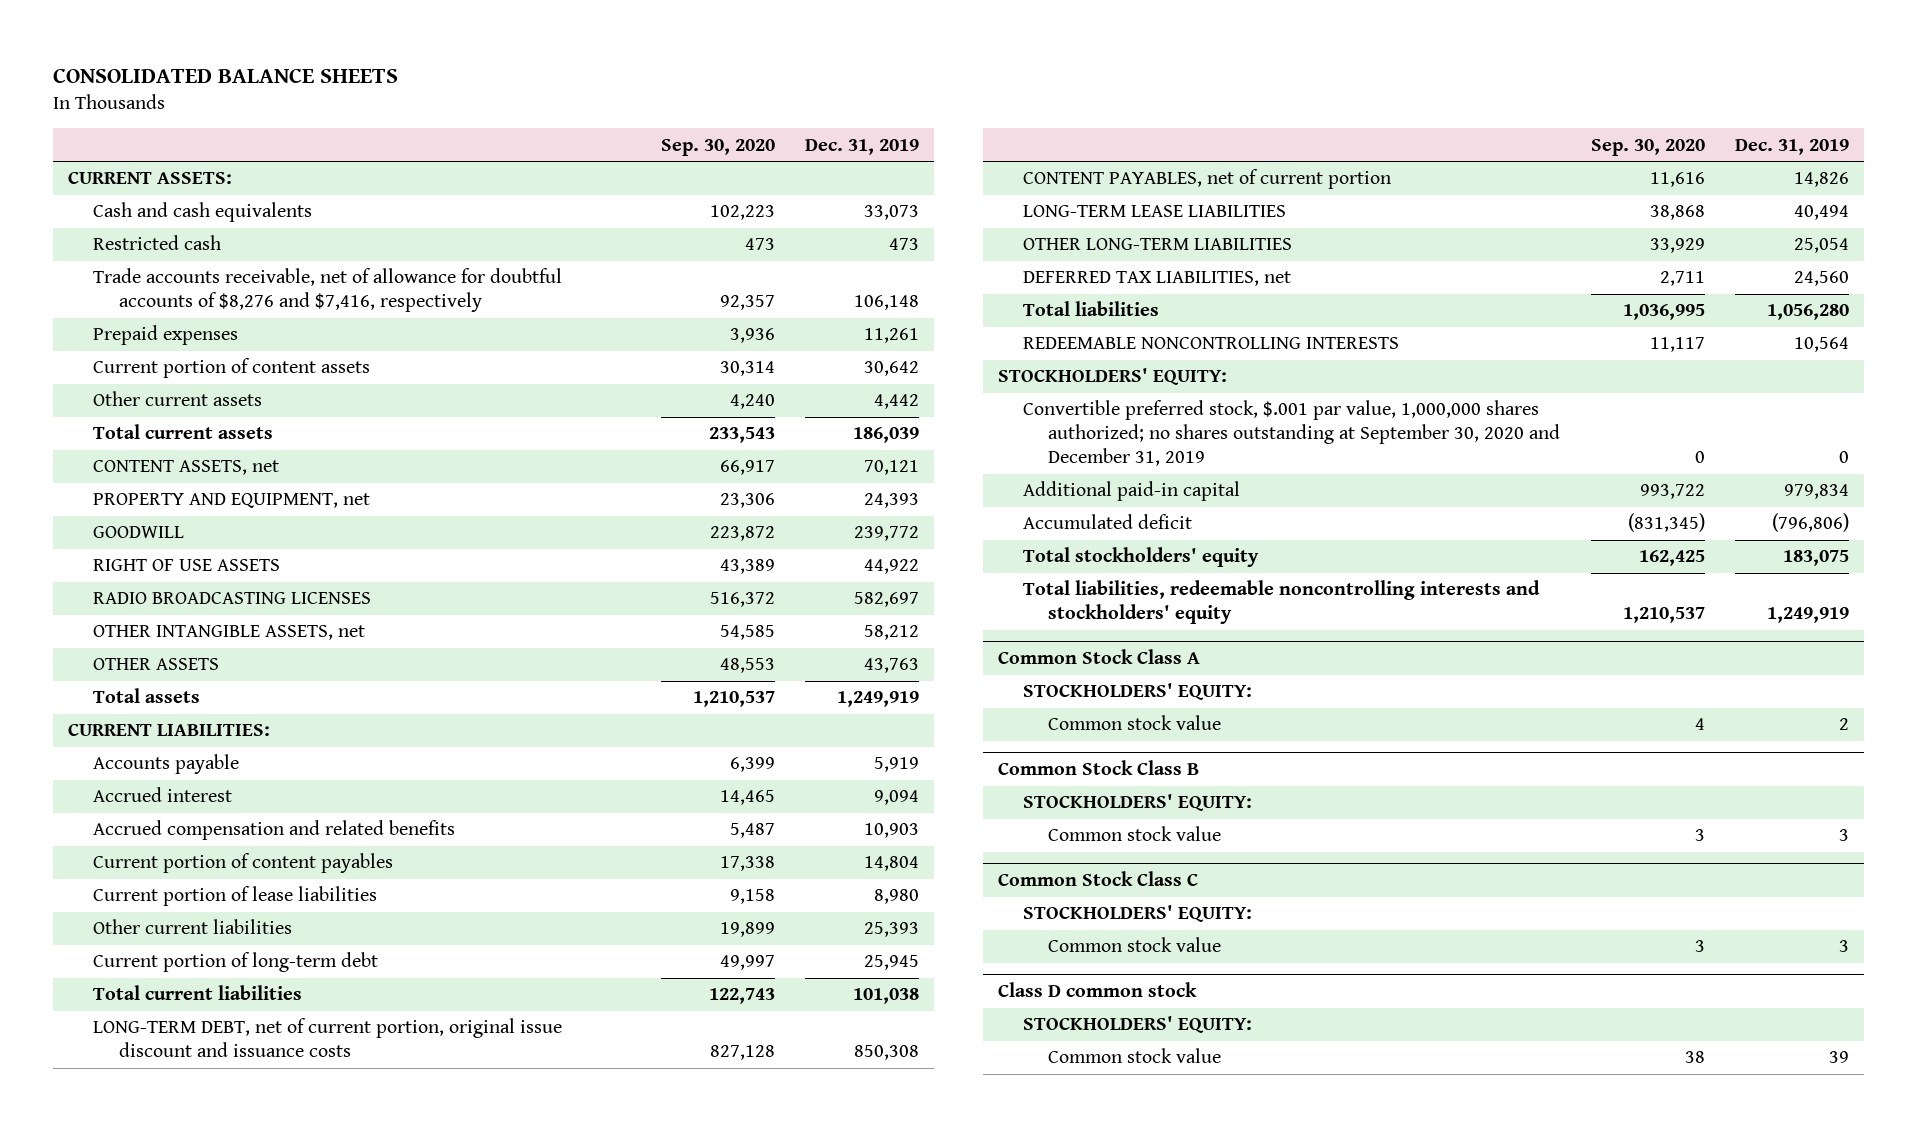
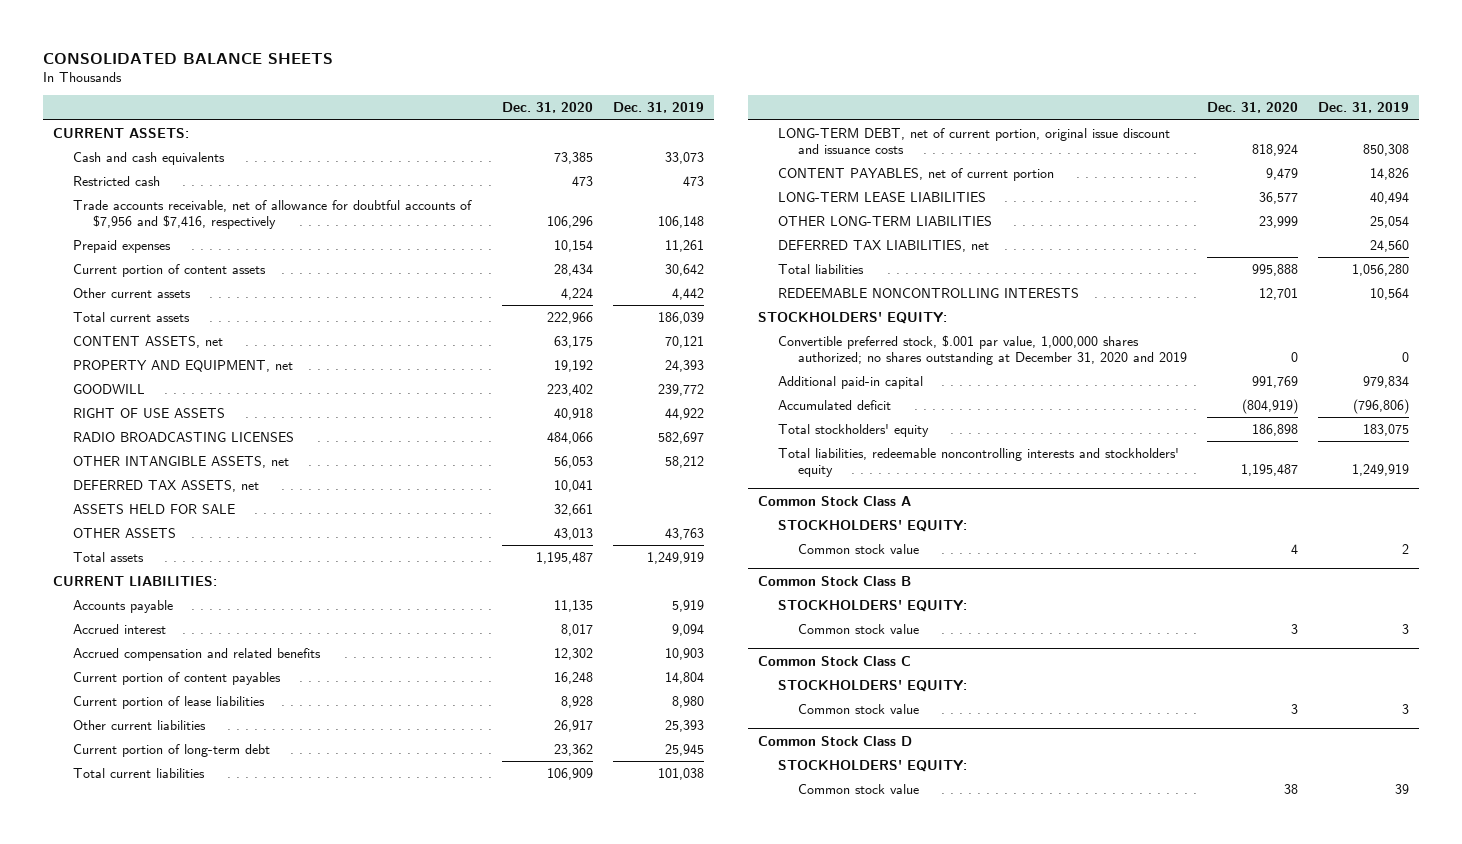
- | Sep. 30, 2020 | Dec. 31, 2019
+ | Dec. 31, 2020 | Dec. 31, 2019
- Trade accounts receivable, net of allowance for doubtful accounts of $8,276 and $7,416, respectively | 92,357 | 106,148
+ Trade accounts receivable, net of allowance for doubtful accounts of $7,956 and $7,416, respectively | 106,296 | 106,148
+ DEFERRED TAX ASSETS, net | 10,041 |
+ ASSETS HELD FOR SALE | 32,661 |
- Convertible preferred stock, $.001 par value, 1,000,000 shares authorized; no shares outstanding at September 30, 2020 and December 31, 2019 | 0 | 0
+ Convertible preferred stock, $.001 par value, 1,000,000 shares authorized; no shares outstanding at December 31, 2020 and 2019 | 0 | 0
- Class D common stock
+ Common Stock Class D

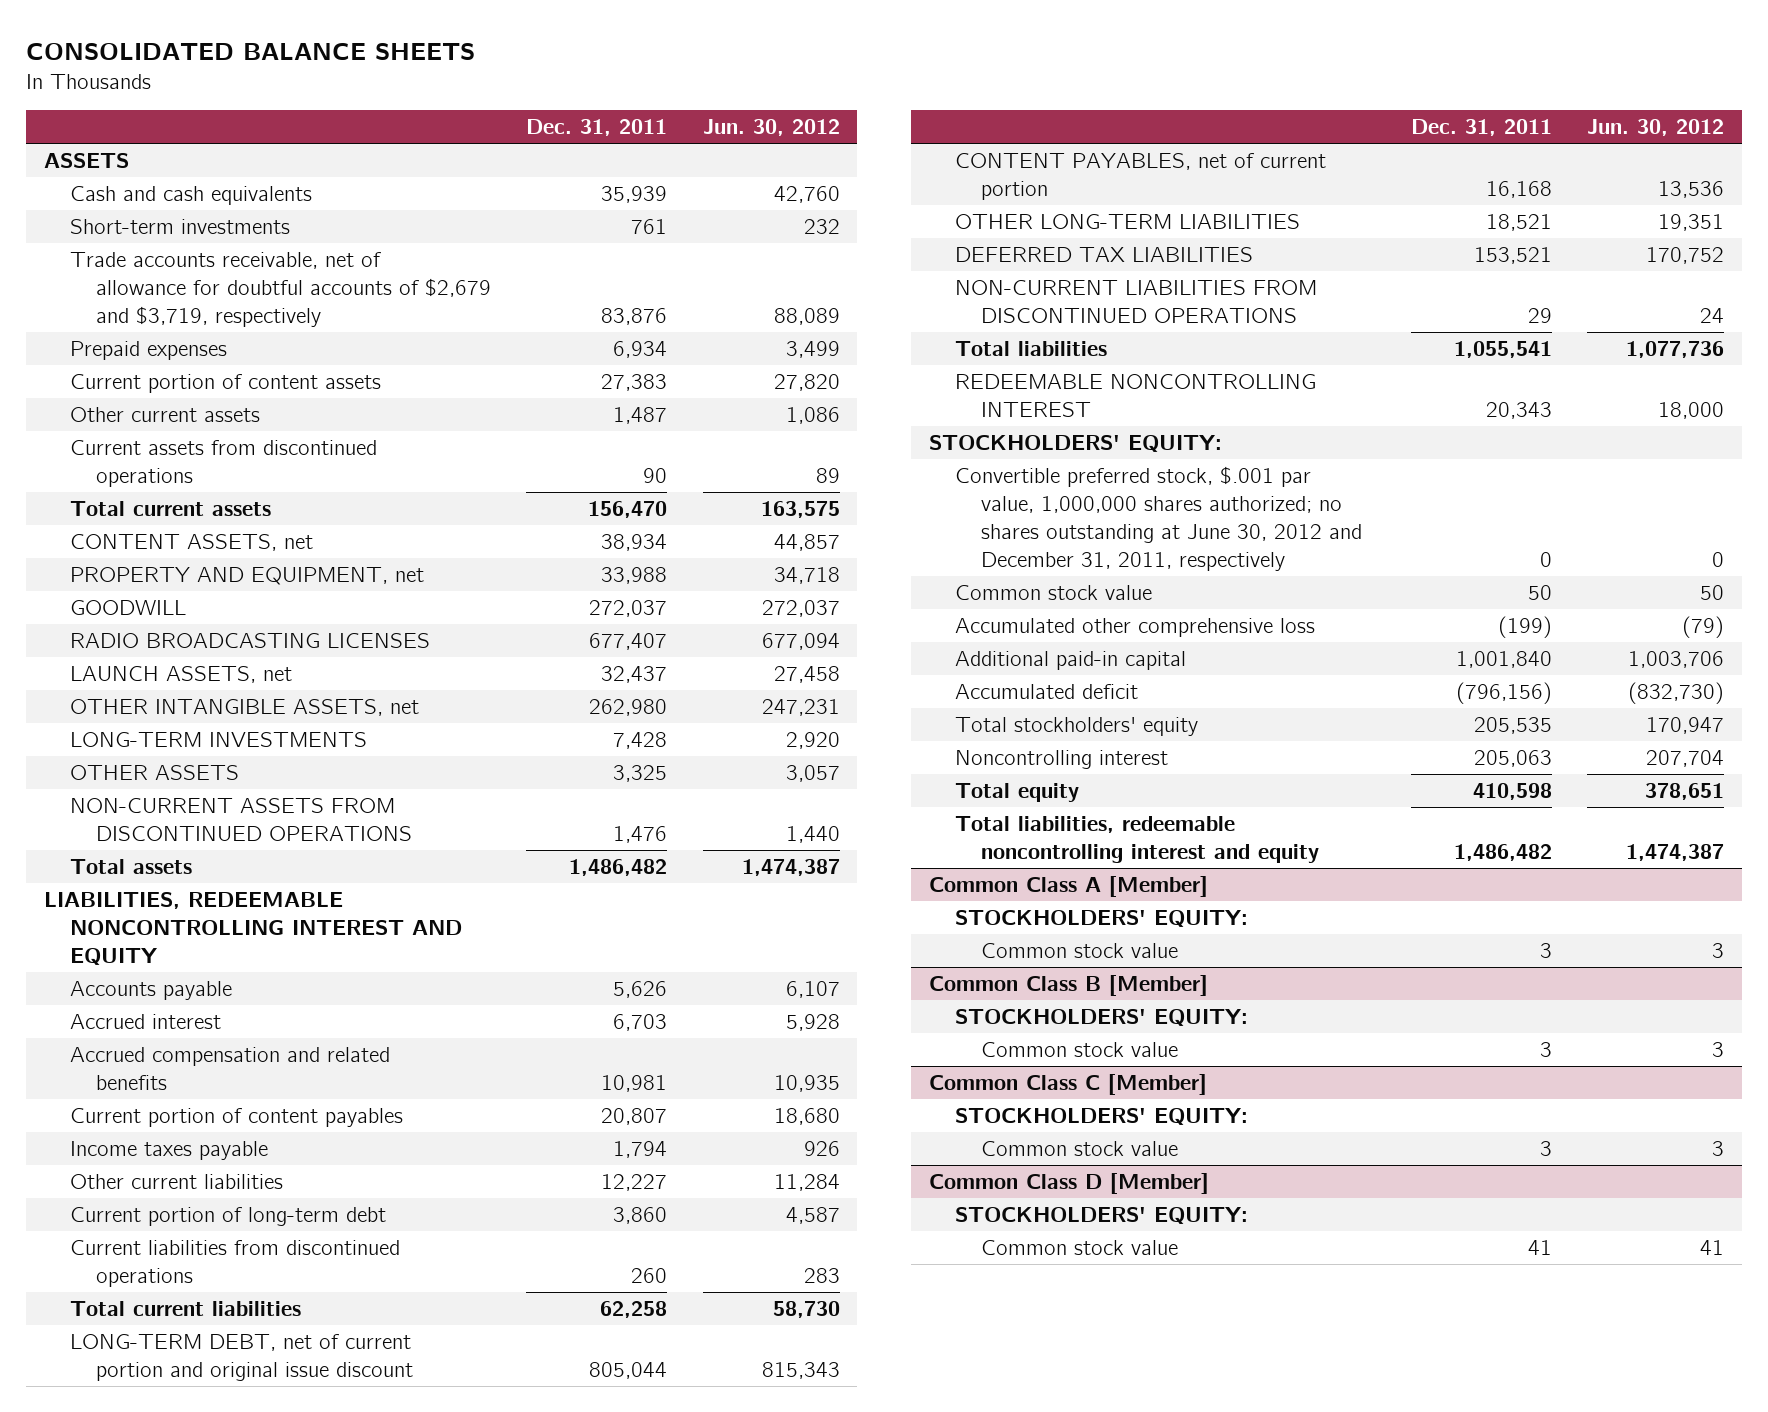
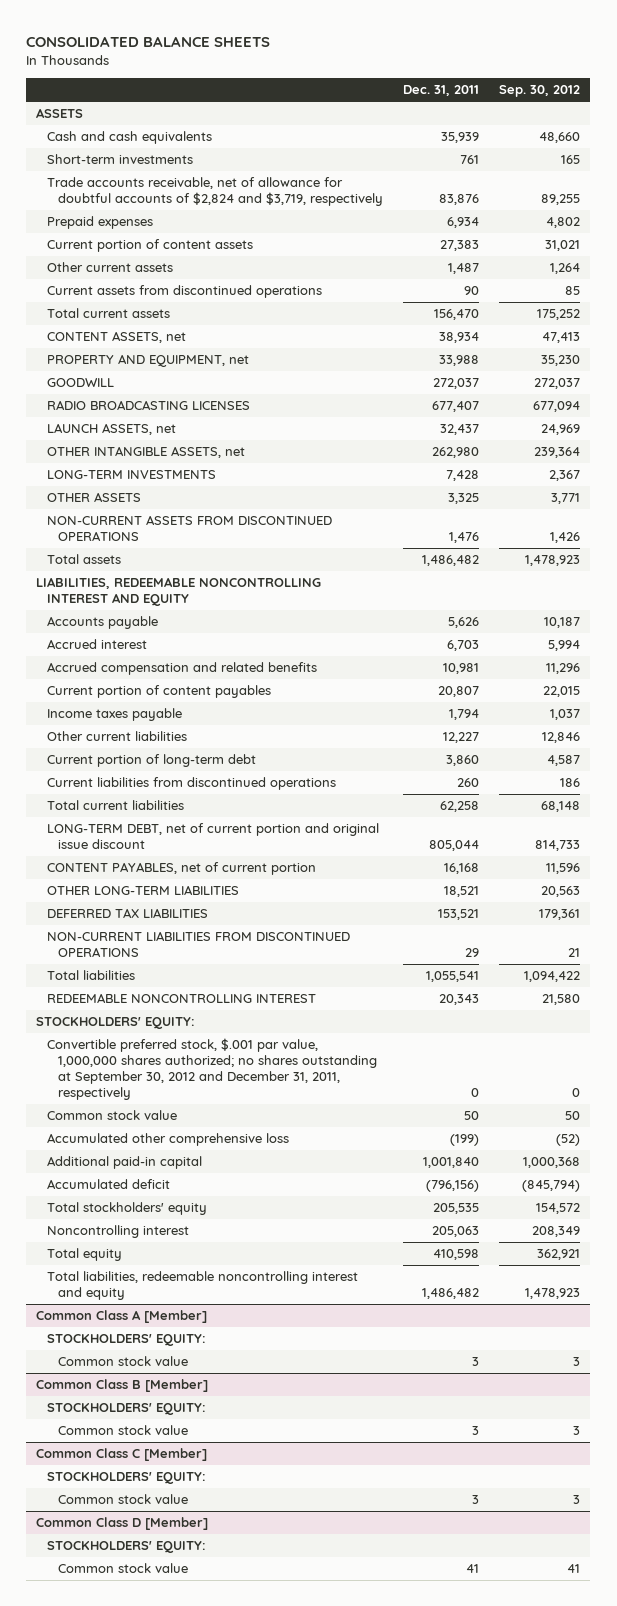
- | Dec. 31, 2011 | Jun. 30, 2012
+ | Dec. 31, 2011 | Sep. 30, 2012
- Trade accounts receivable, net of allowance for doubtful accounts of $2,679 and $3,719, respectively | 83,876 | 88,089
+ Trade accounts receivable, net of allowance for doubtful accounts of $2,824 and $3,719, respectively | 83,876 | 89,255
- Convertible preferred stock, $.001 par value, 1,000,000 shares authorized; no shares outstanding at June 30, 2012 and December 31, 2011, respectively | 0 | 0
+ Convertible preferred stock, $.001 par value, 1,000,000 shares authorized; no shares outstanding at September 30, 2012 and December 31, 2011, respectively | 0 | 0

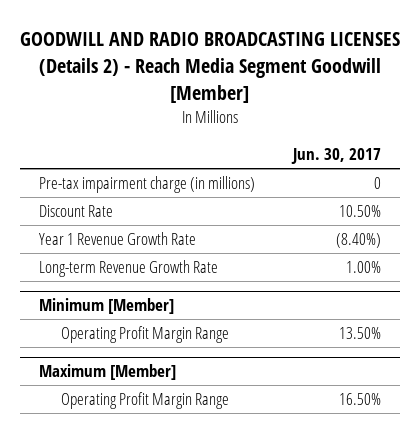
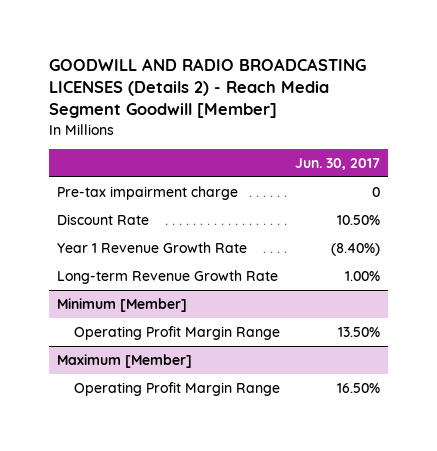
- Pre-tax impairment charge (in millions) | 0
+ Pre-tax impairment charge | 0

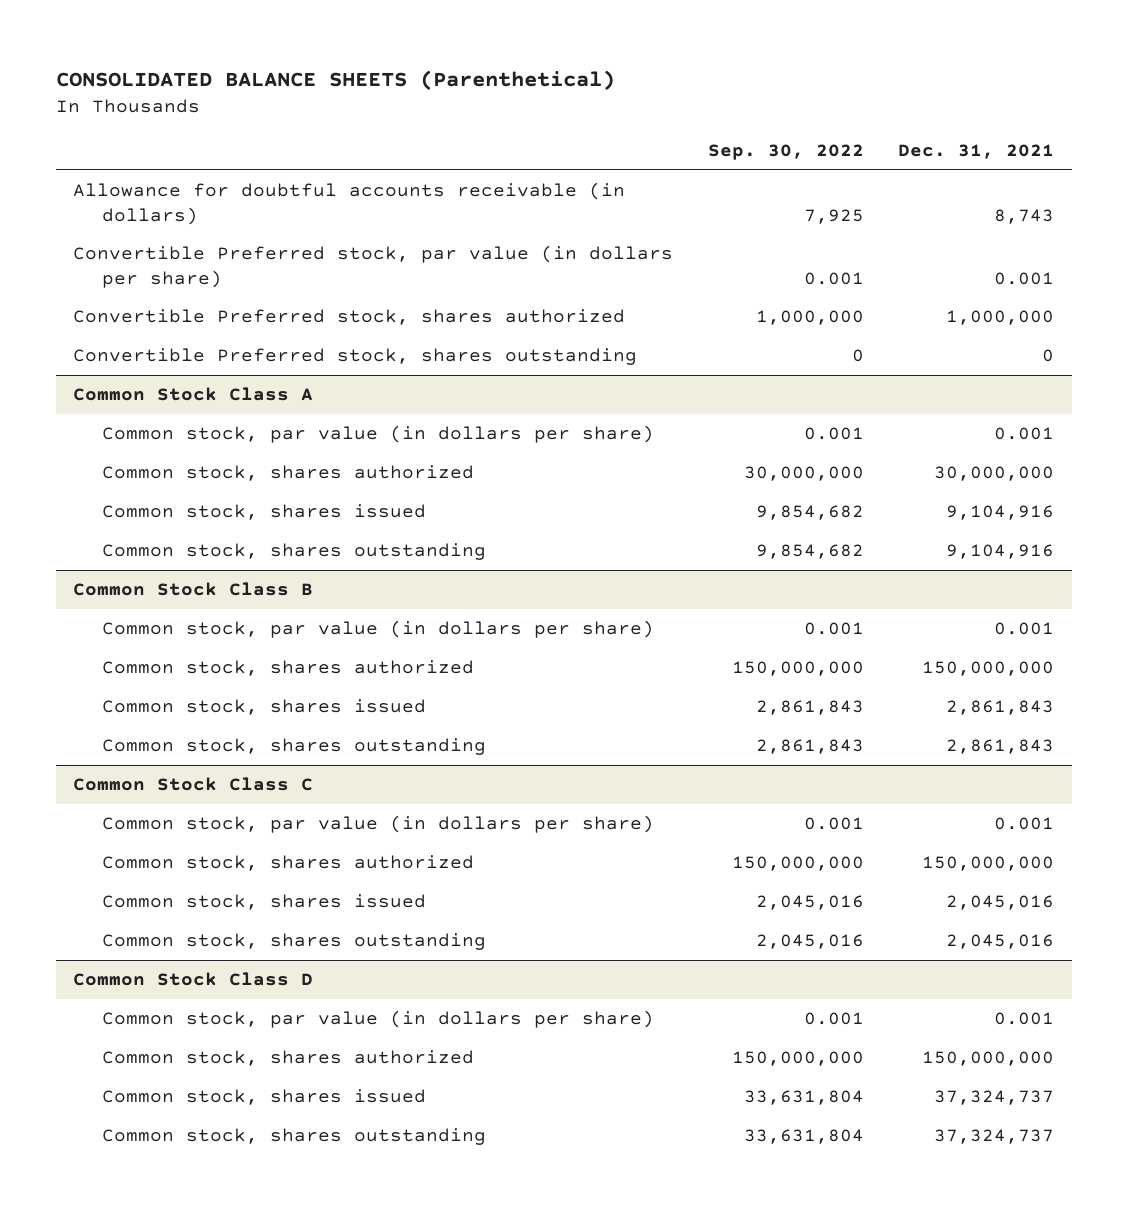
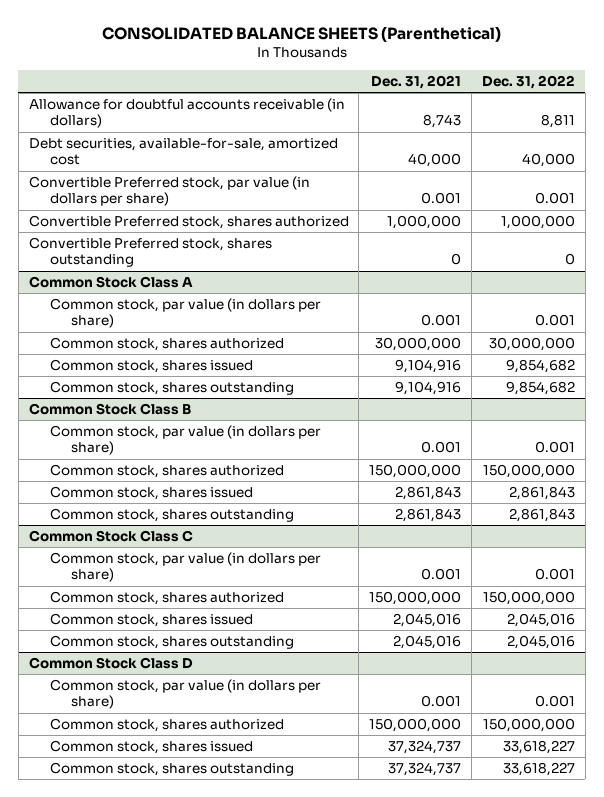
- | Sep. 30, 2022 | Dec. 31, 2021
+ | Dec. 31, 2021 | Dec. 31, 2022
+ Debt securities, available-for-sale, amortized cost | 40,000 | 40,000

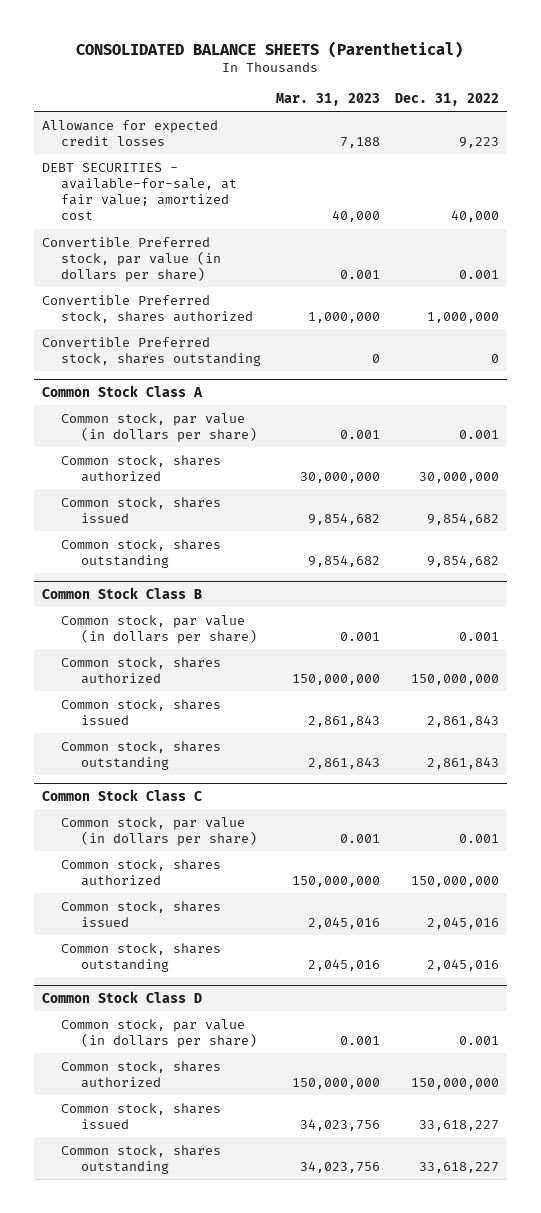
- | Dec. 31, 2021 | Dec. 31, 2022
+ | Mar. 31, 2023 | Dec. 31, 2022
- Allowance for doubtful accounts receivable (in dollars) | 8,743 | 8,811
- Debt securities, available-for-sale, amortized cost | 40,000 | 40,000
+ Allowance for expected credit losses | 7,188 | 9,223
+ DEBT SECURITIES - available-for-sale, at fair value; amortized cost | 40,000 | 40,000

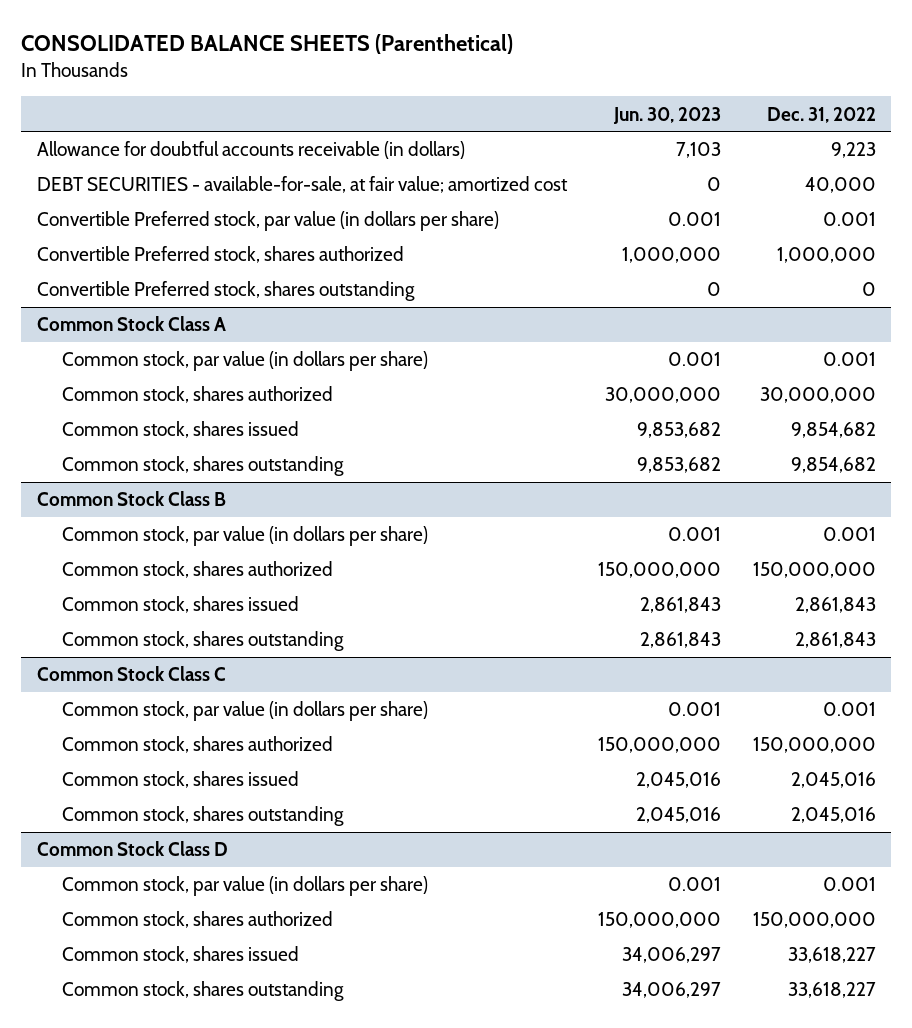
- | Mar. 31, 2023 | Dec. 31, 2022
+ | Jun. 30, 2023 | Dec. 31, 2022
- Allowance for expected credit losses | 7,188 | 9,223
+ Allowance for doubtful accounts receivable (in dollars) | 7,103 | 9,223

